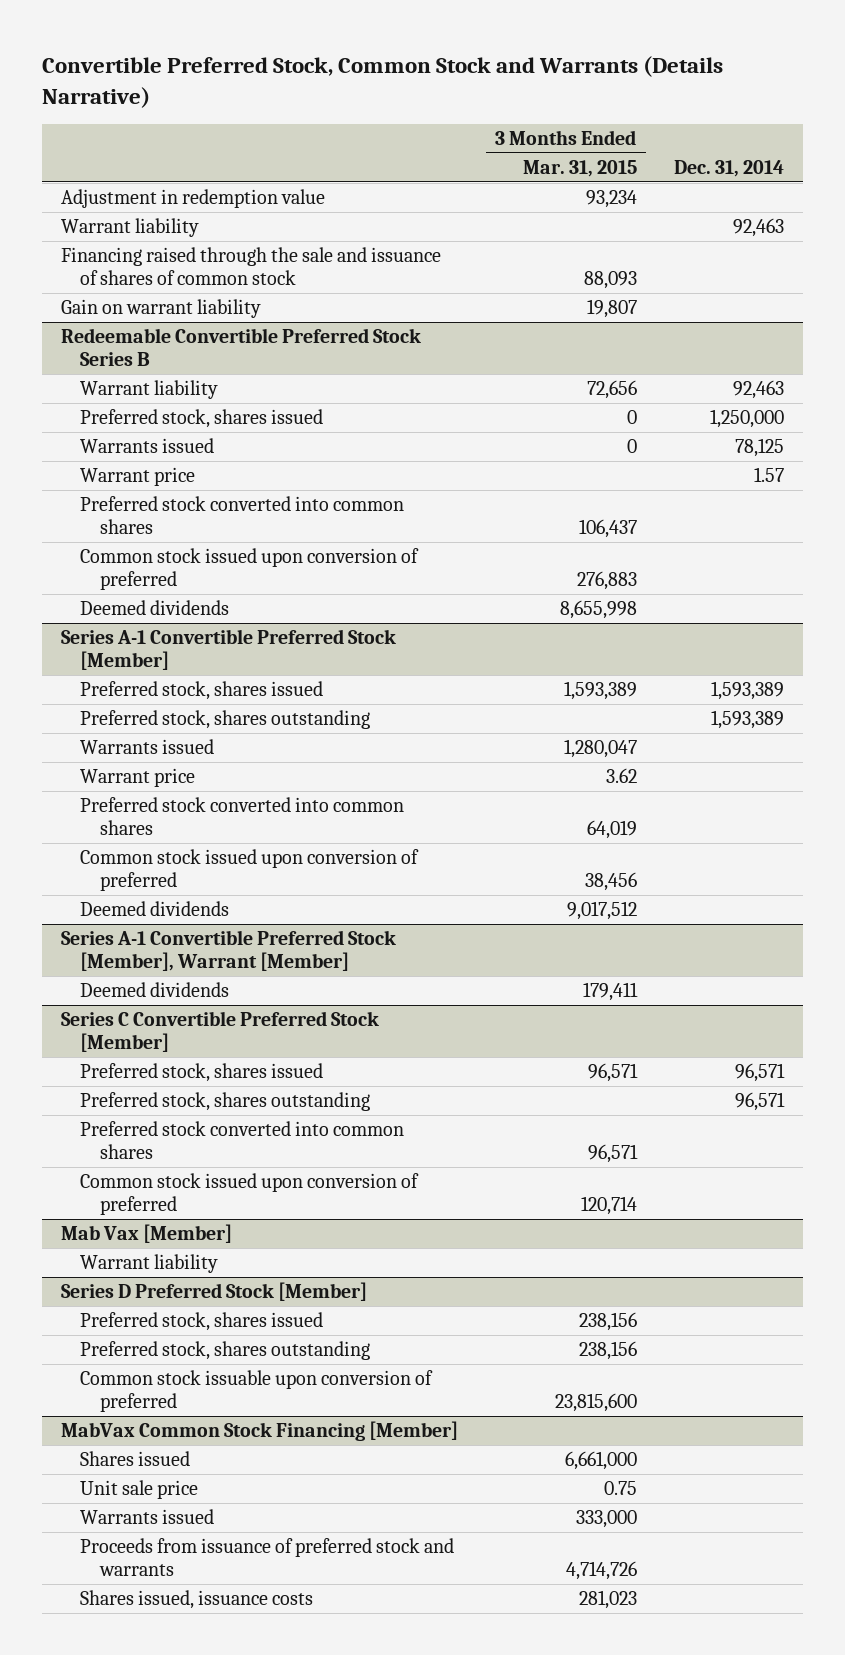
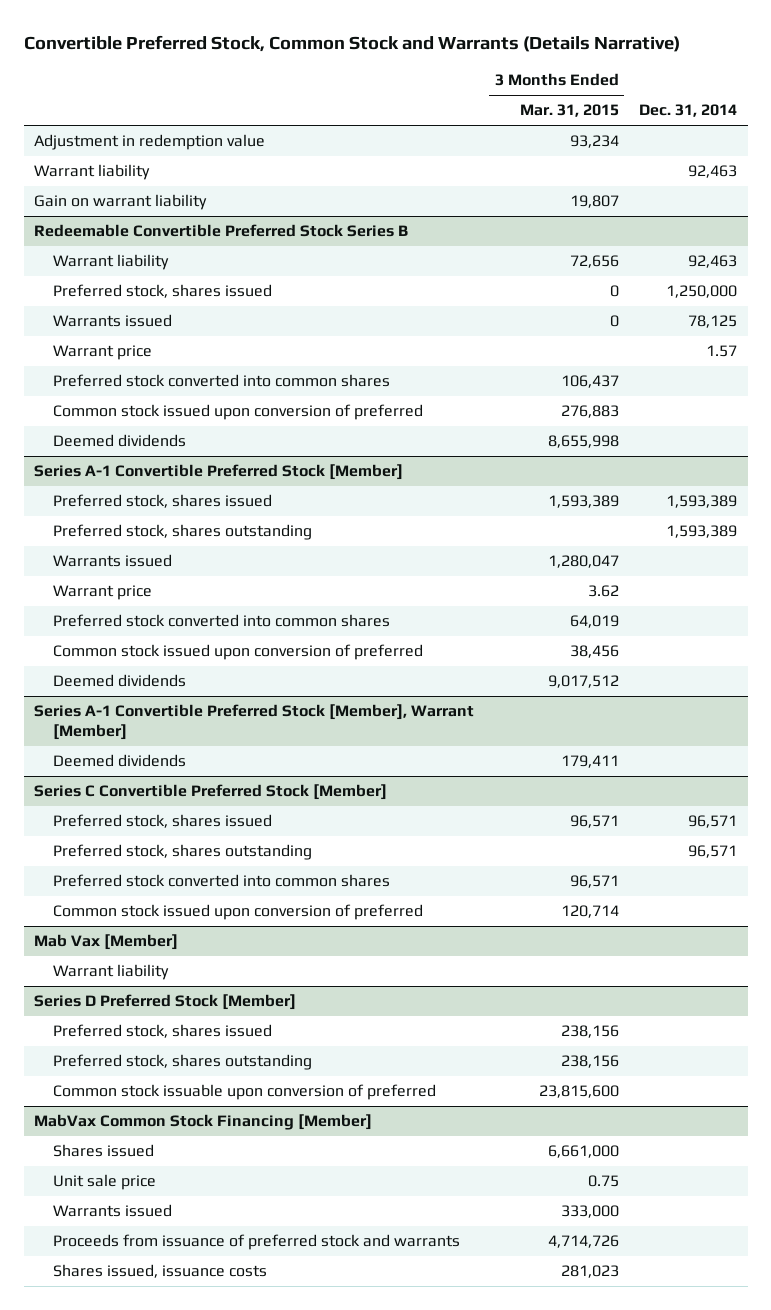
- Financing raised through the sale and issuance of shares of common stock | 88,093 |

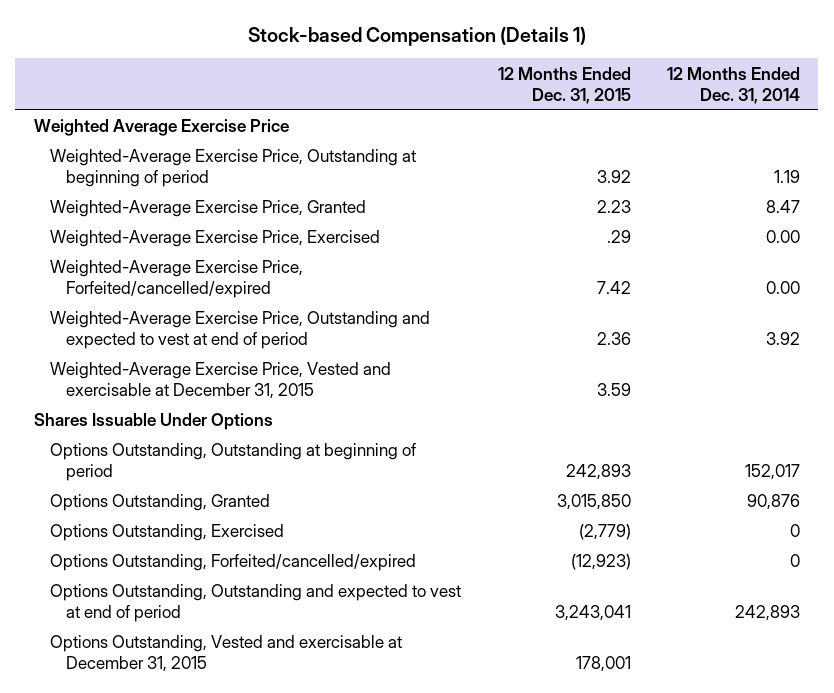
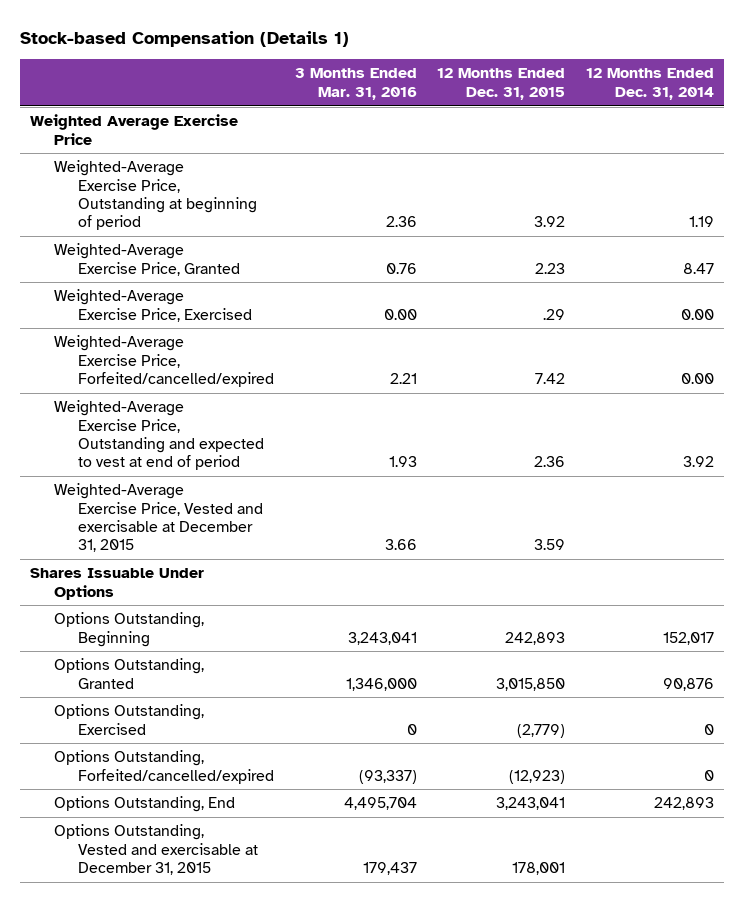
- | 12 Months Ended Dec. 31, 2015 | 12 Months Ended Dec. 31, 2014
+ | 3 Months Ended Mar. 31, 2016 | 12 Months Ended Dec. 31, 2015 | 12 Months Ended Dec. 31, 2014
- Options Outstanding, Outstanding at beginning of period | 242,893 | 152,017
+ Options Outstanding, Beginning | 3,243,041 | 242,893 | 152,017
- Options Outstanding, Outstanding and expected to vest at end of period | 3,243,041 | 242,893
+ Options Outstanding, End | 4,495,704 | 3,243,041 | 242,893

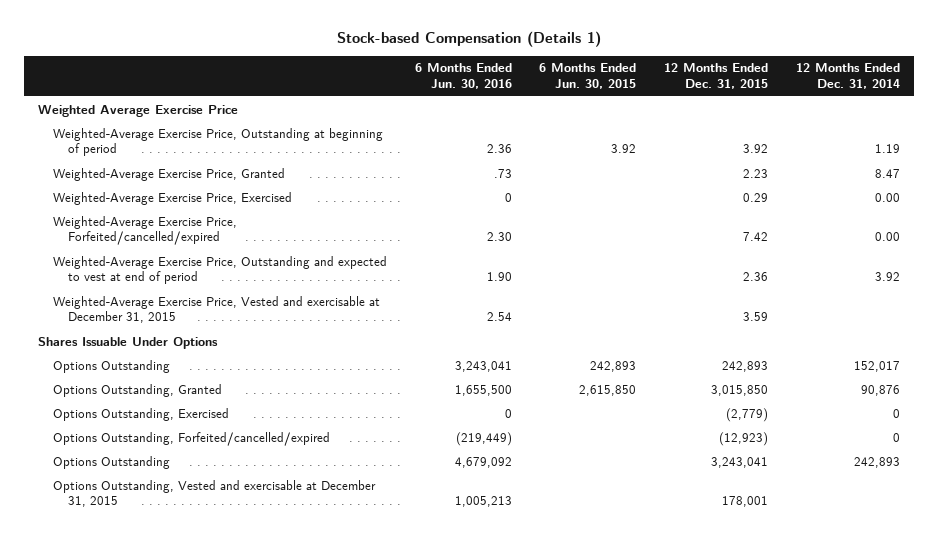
- | 3 Months Ended Mar. 31, 2016 | 12 Months Ended Dec. 31, 2015 | 12 Months Ended Dec. 31, 2014
+ | 6 Months Ended Jun. 30, 2016 | 6 Months Ended Jun. 30, 2015 | 12 Months Ended Dec. 31, 2015 | 12 Months Ended Dec. 31, 2014
- Weighted-Average Exercise Price, Exercised | 0.00 | .29 | 0.00
+ Weighted-Average Exercise Price, Exercised | 0 | | 0.29 | 0.00
- Options Outstanding, Beginning | 3,243,041 | 242,893 | 152,017
+ Options Outstanding | 3,243,041 | 242,893 | 242,893 | 152,017
- Options Outstanding, End | 4,495,704 | 3,243,041 | 242,893
+ Options Outstanding | 4,679,092 | | 3,243,041 | 242,893

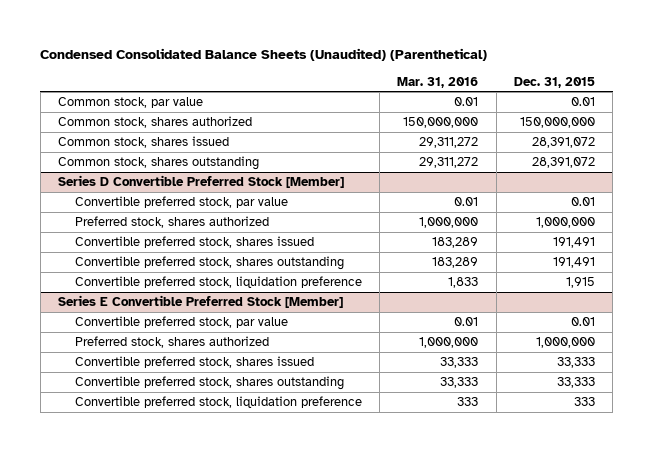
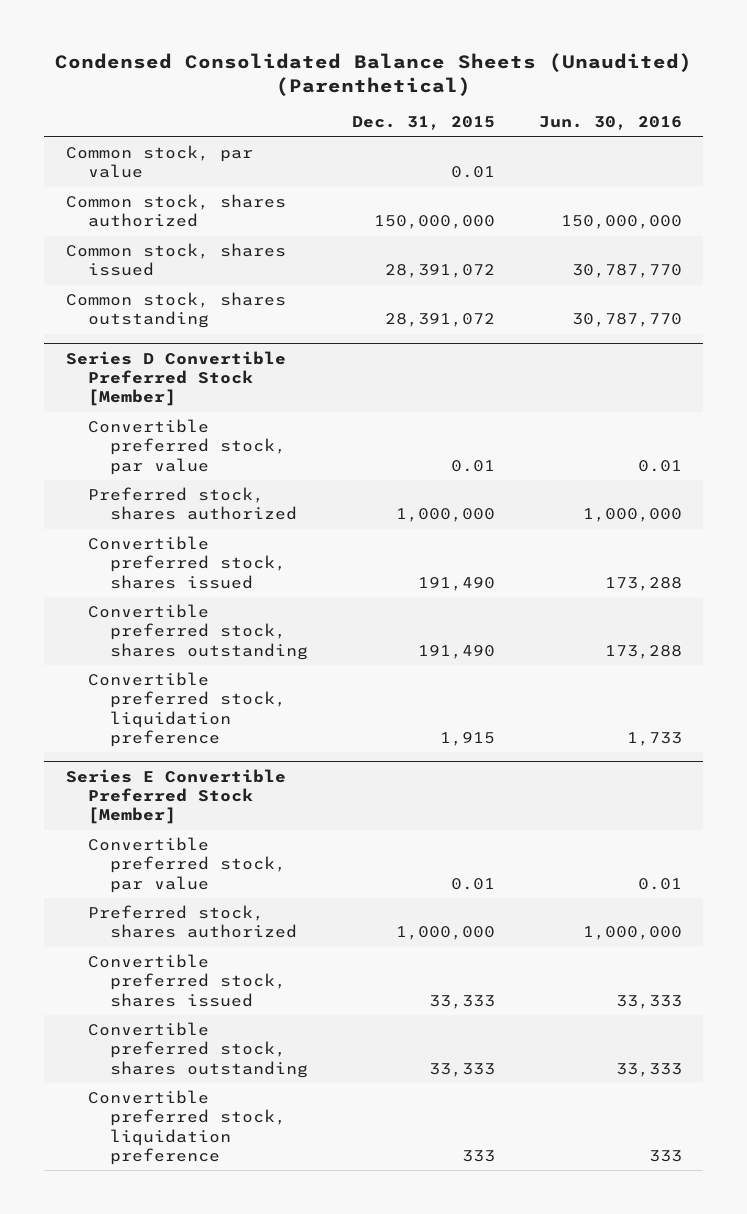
- | Mar. 31, 2016 | Dec. 31, 2015
+ | Dec. 31, 2015 | Jun. 30, 2016
@ Series D Convertible Preferred Stock [Member]
- Convertible preferred stock, shares issued | 183,289 | 191,491
- Convertible preferred stock, shares outstanding | 183,289 | 191,491
+ Convertible preferred stock, shares issued | 191,490 | 173,288
+ Convertible preferred stock, shares outstanding | 191,490 | 173,288

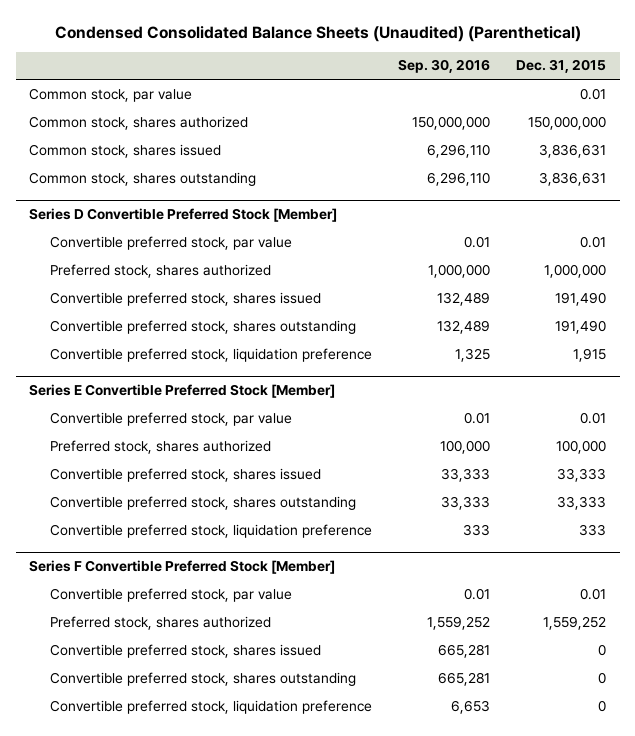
- | Dec. 31, 2015 | Jun. 30, 2016
+ | Sep. 30, 2016 | Dec. 31, 2015
- Common stock, shares issued | 28,391,072 | 30,787,770
- Common stock, shares outstanding | 28,391,072 | 30,787,770
+ Common stock, shares issued | 6,296,110 | 3,836,631
+ Common stock, shares outstanding | 6,296,110 | 3,836,631
@ Series E Convertible Preferred Stock [Member]
- Preferred stock, shares authorized | 1,000,000 | 1,000,000
+ Preferred stock, shares authorized | 100,000 | 100,000
+ Series F Convertible Preferred Stock [Member]
+ Convertible preferred stock, par value | 0.01 | 0.01
+ Preferred stock, shares authorized | 1,559,252 | 1,559,252
+ Convertible preferred stock, shares issued | 665,281 | 0
+ Convertible preferred stock, shares outstanding | 665,281 | 0
+ Convertible preferred stock, liquidation preference | 6,653 | 0

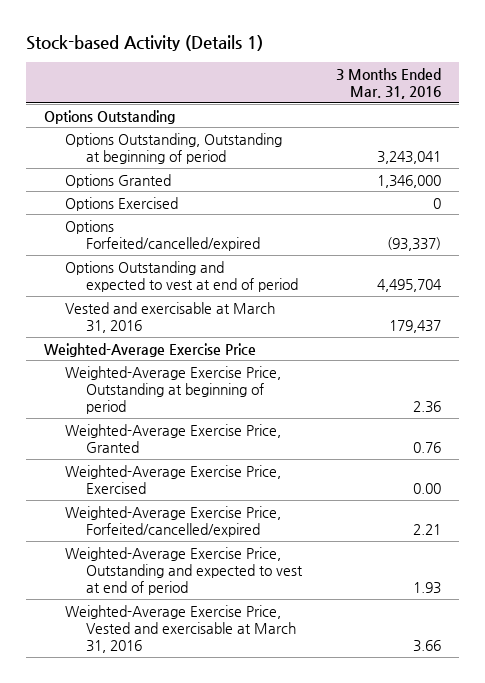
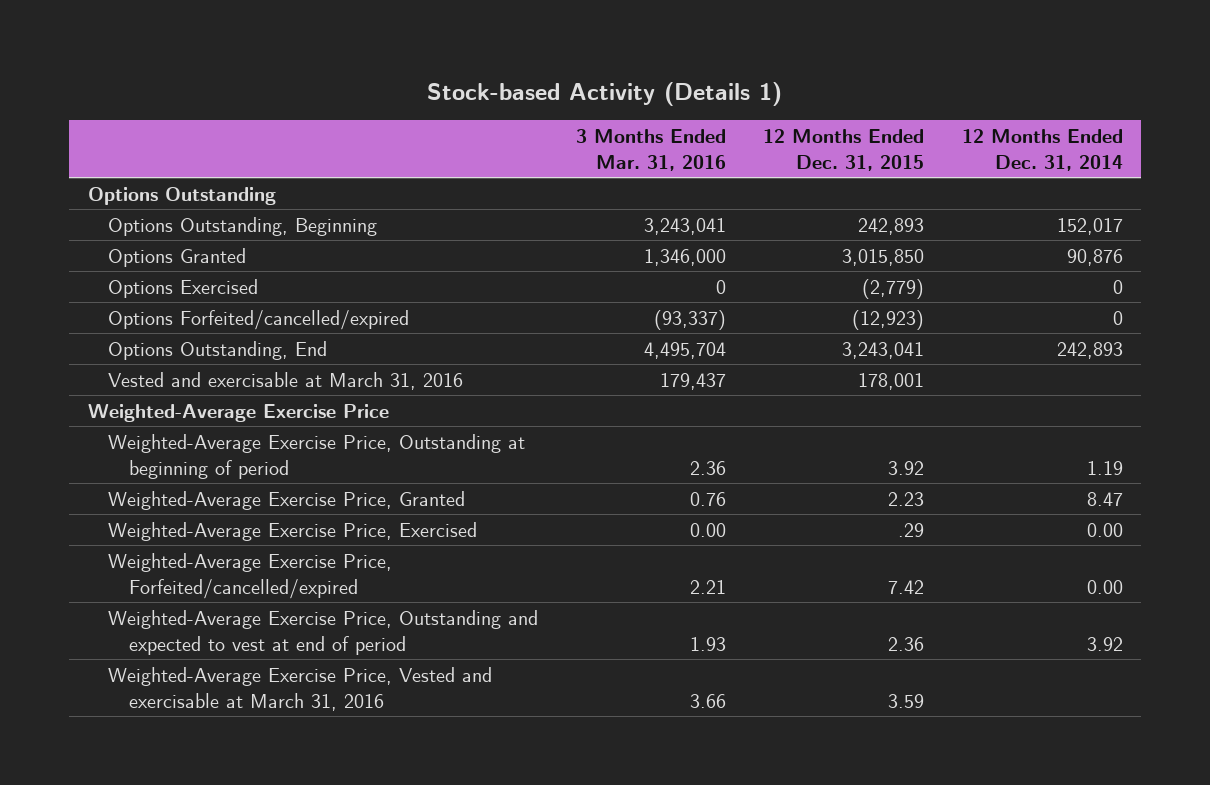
- | 3 Months Ended Mar. 31, 2016
+ | 3 Months Ended Mar. 31, 2016 | 12 Months Ended Dec. 31, 2015 | 12 Months Ended Dec. 31, 2014
- Options Outstanding, Outstanding at beginning of period | 3,243,041
+ Options Outstanding, Beginning | 3,243,041 | 242,893 | 152,017
- Options Outstanding and expected to vest at end of period | 4,495,704
+ Options Outstanding, End | 4,495,704 | 3,243,041 | 242,893

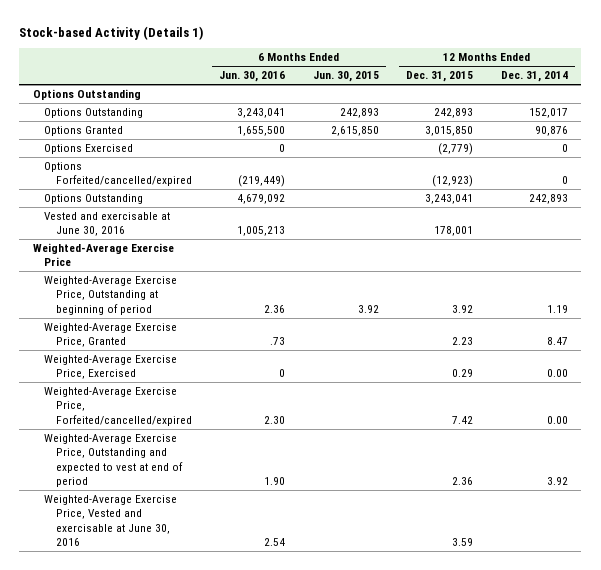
- | 3 Months Ended Mar. 31, 2016 | 12 Months Ended Dec. 31, 2015 | 12 Months Ended Dec. 31, 2014
+ | 6 Months Ended Jun. 30, 2016 | 6 Months Ended Jun. 30, 2015 | 12 Months Ended Dec. 31, 2015 | 12 Months Ended Dec. 31, 2014
- Options Outstanding, Beginning | 3,243,041 | 242,893 | 152,017
+ Options Outstanding | 3,243,041 | 242,893 | 242,893 | 152,017
- Options Outstanding, End | 4,495,704 | 3,243,041 | 242,893
- Vested and exercisable at March 31, 2016 | 179,437 | 178,001 |
+ Options Outstanding | 4,679,092 | | 3,243,041 | 242,893
+ Vested and exercisable at June 30, 2016 | 1,005,213 | | 178,001 |
- Weighted-Average Exercise Price, Exercised | 0.00 | .29 | 0.00
+ Weighted-Average Exercise Price, Exercised | 0 | | 0.29 | 0.00
- Weighted-Average Exercise Price, Vested and exercisable at March 31, 2016 | 3.66 | 3.59 |
+ Weighted-Average Exercise Price, Vested and exercisable at June 30, 2016 | 2.54 | | 3.59 |

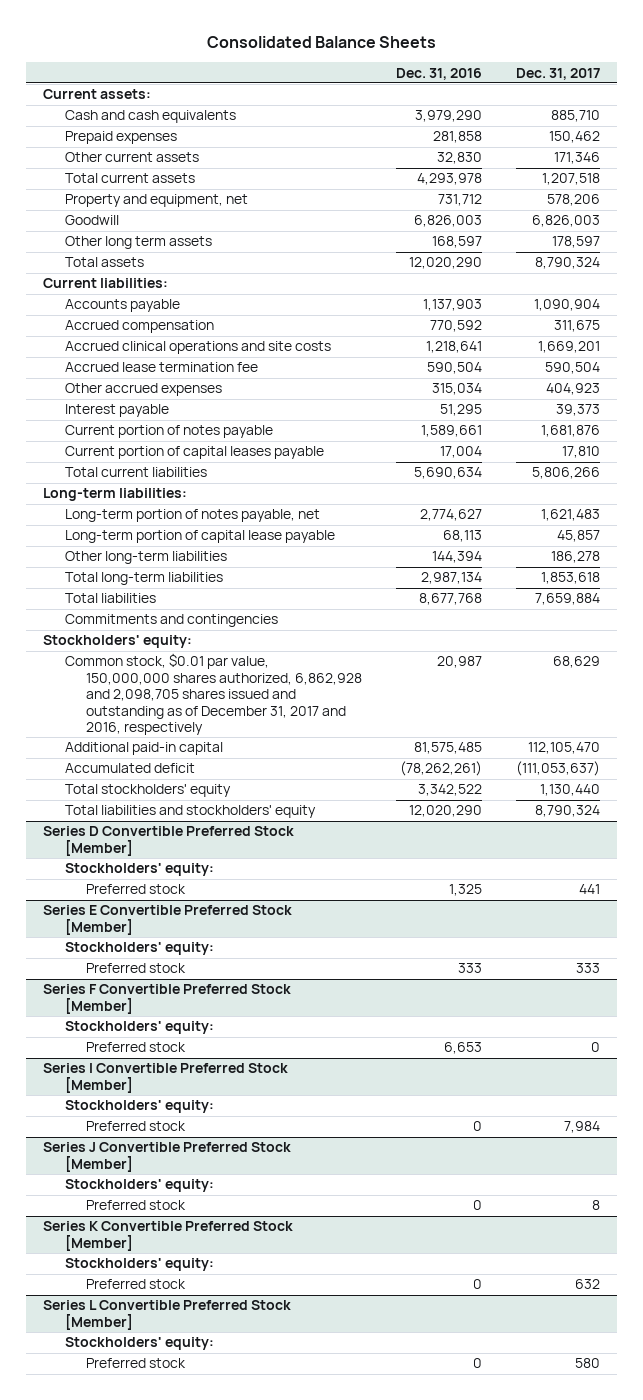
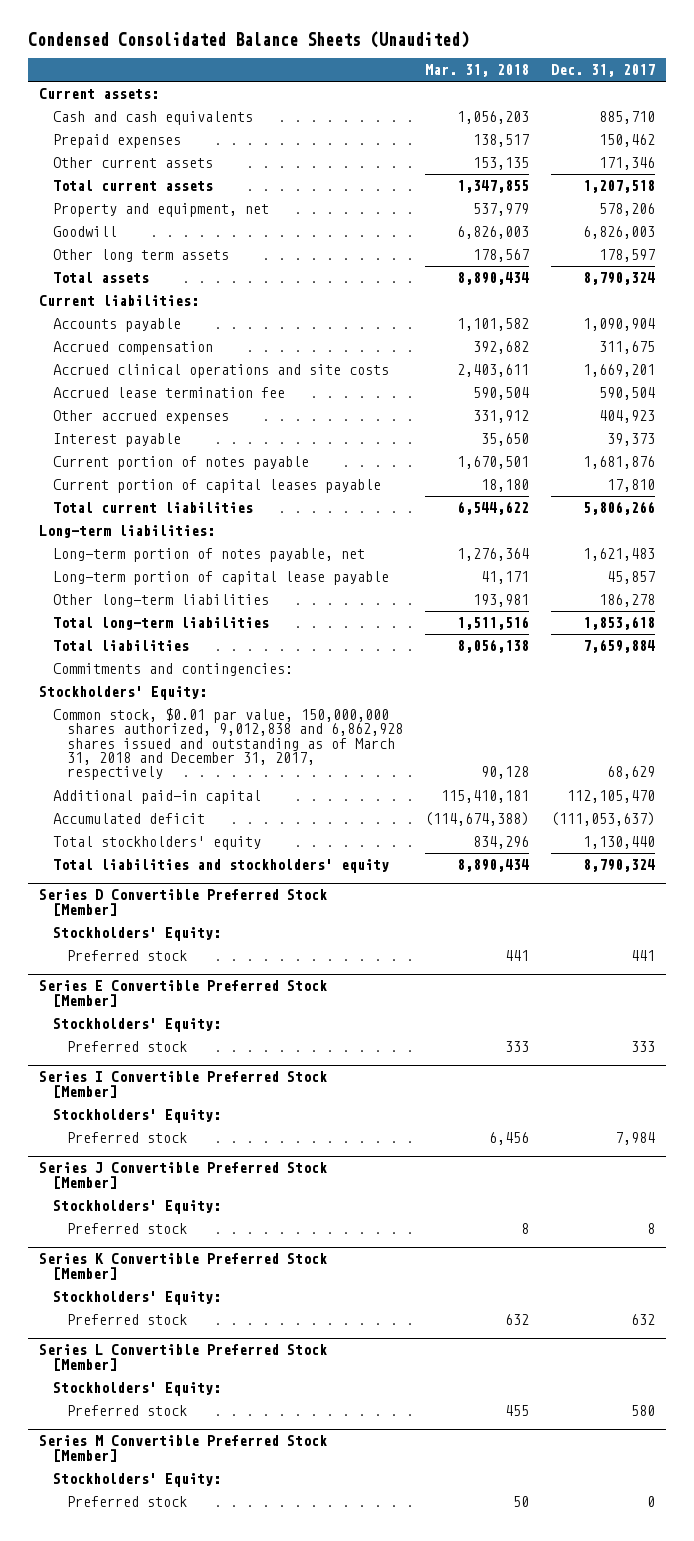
- Consolidated Balance Sheets
+ Condensed Consolidated Balance Sheets (Unaudited)
- | Dec. 31, 2016 | Dec. 31, 2017
+ | Mar. 31, 2018 | Dec. 31, 2017
- Commitments and contingencies
- Stockholders' equity:
- Common stock, $0.01 par value, 150,000,000 shares authorized, 6,862,928 and 2,098,705 shares issued and outstanding as of December 31, 2017 and 2016, respectively | 20,987 | 68,629
+ Commitments and contingencies:
+ Stockholders' Equity:
+ Common stock, $0.01 par value, 150,000,000 shares authorized, 9,012,838 and 6,862,928 shares issued and outstanding as of March 31, 2018 and December 31, 2017, respectively | 90,128 | 68,629
@ Series D Convertible Preferred Stock [Member]
- Stockholders' equity:
+ Stockholders' Equity:
@ Series E Convertible Preferred Stock [Member]
- Stockholders' equity:
+ Stockholders' Equity:
- Series F Convertible Preferred Stock [Member]
- Stockholders' equity:
- Preferred stock | 6,653 | 0
@ Series I Convertible Preferred Stock [Member]
- Stockholders' equity:
+ Stockholders' Equity:
@ Series J Convertible Preferred Stock [Member]
- Stockholders' equity:
+ Stockholders' Equity:
@ Series K Convertible Preferred Stock [Member]
- Stockholders' equity:
+ Stockholders' Equity:
@ Series L Convertible Preferred Stock [Member]
- Stockholders' equity:
+ Stockholders' Equity:
+ Series M Convertible Preferred Stock [Member]
+ Stockholders' Equity:
+ Preferred stock | 50 | 0

